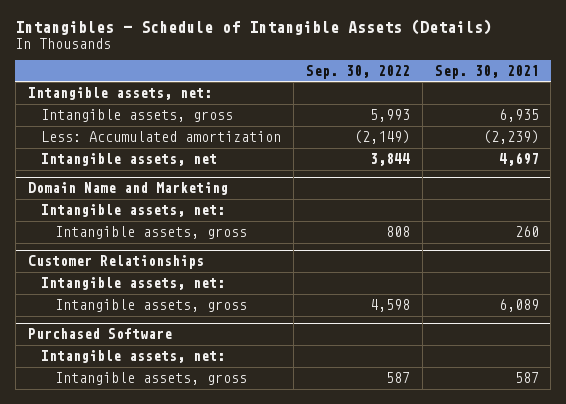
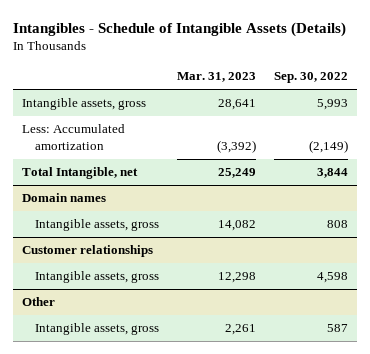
- | Sep. 30, 2022 | Sep. 30, 2021
+ | Mar. 31, 2023 | Sep. 30, 2022
- Intangible assets, net:
- Intangible assets, net | 3,844 | 4,697
- Domain Name and Marketing
- Intangible assets, net:
+ Total Intangible, net | 25,249 | 3,844
+ Domain names
- Customer Relationships
- Intangible assets, net:
+ Customer relationships
- Purchased Software
- Intangible assets, net:
+ Other

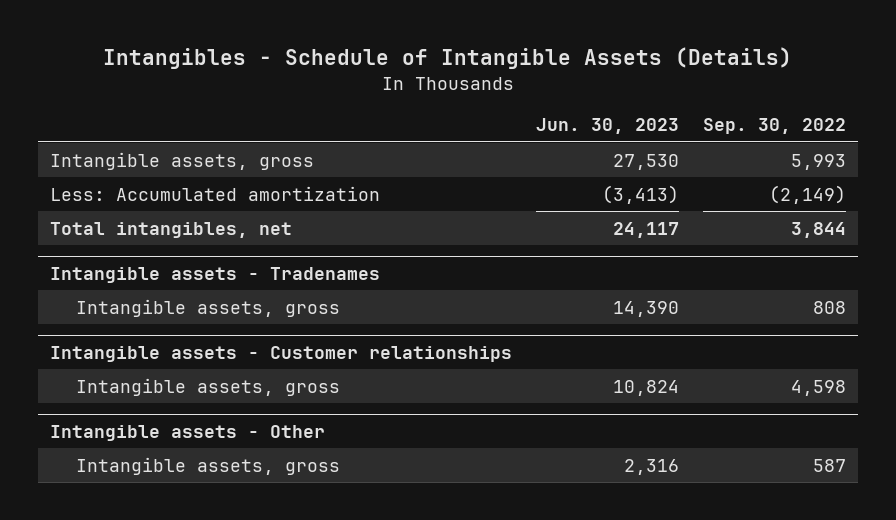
- | Mar. 31, 2023 | Sep. 30, 2022
+ | Jun. 30, 2023 | Sep. 30, 2022
- Total Intangible, net | 25,249 | 3,844
- Domain names
+ Total intangibles, net | 24,117 | 3,844
+ Intangible assets - Tradenames
- Customer relationships
+ Intangible assets - Customer relationships
- Other
+ Intangible assets - Other

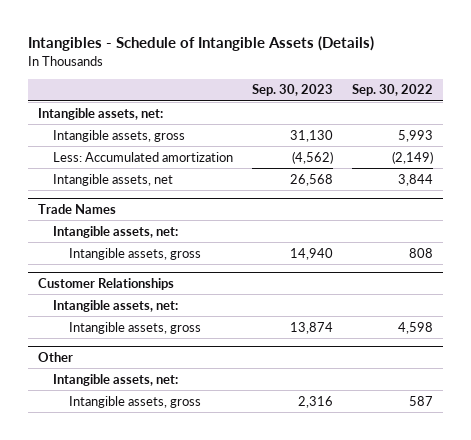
- | Jun. 30, 2023 | Sep. 30, 2022
+ | Sep. 30, 2023 | Sep. 30, 2022
+ Intangible assets, net:
- Total intangibles, net | 24,117 | 3,844
- Intangible assets - Tradenames
+ Intangible assets, net | 26,568 | 3,844
+ Trade Names
+ Intangible assets, net:
- Intangible assets - Customer relationships
+ Customer Relationships
+ Intangible assets, net:
- Intangible assets - Other
+ Other
+ Intangible assets, net:

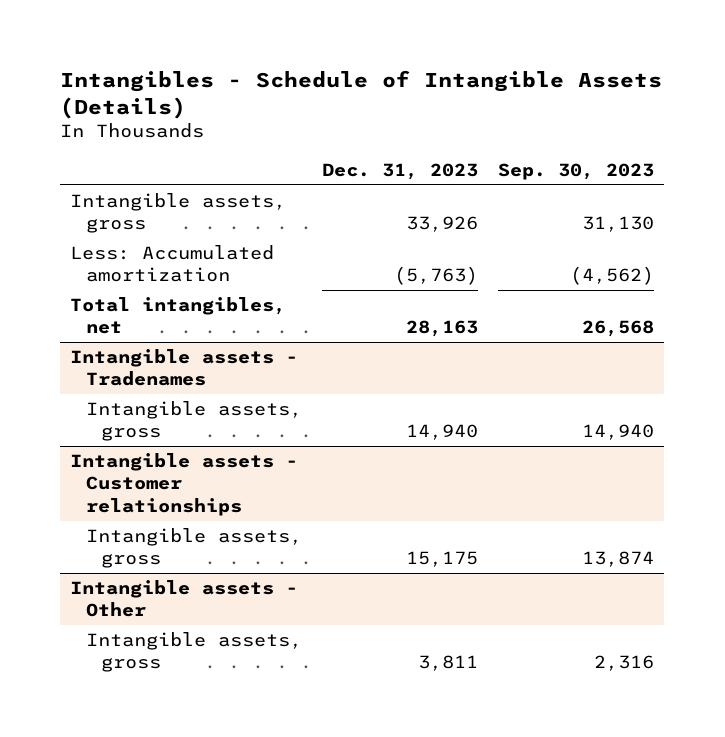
- | Sep. 30, 2023 | Sep. 30, 2022
+ | Dec. 31, 2023 | Sep. 30, 2023
- Intangible assets, net:
- Intangible assets, net | 26,568 | 3,844
- Trade Names
- Intangible assets, net:
+ Total intangibles, net | 28,163 | 26,568
+ Intangible assets - Tradenames
- Customer Relationships
- Intangible assets, net:
+ Intangible assets - Customer relationships
- Other
- Intangible assets, net:
+ Intangible assets - Other

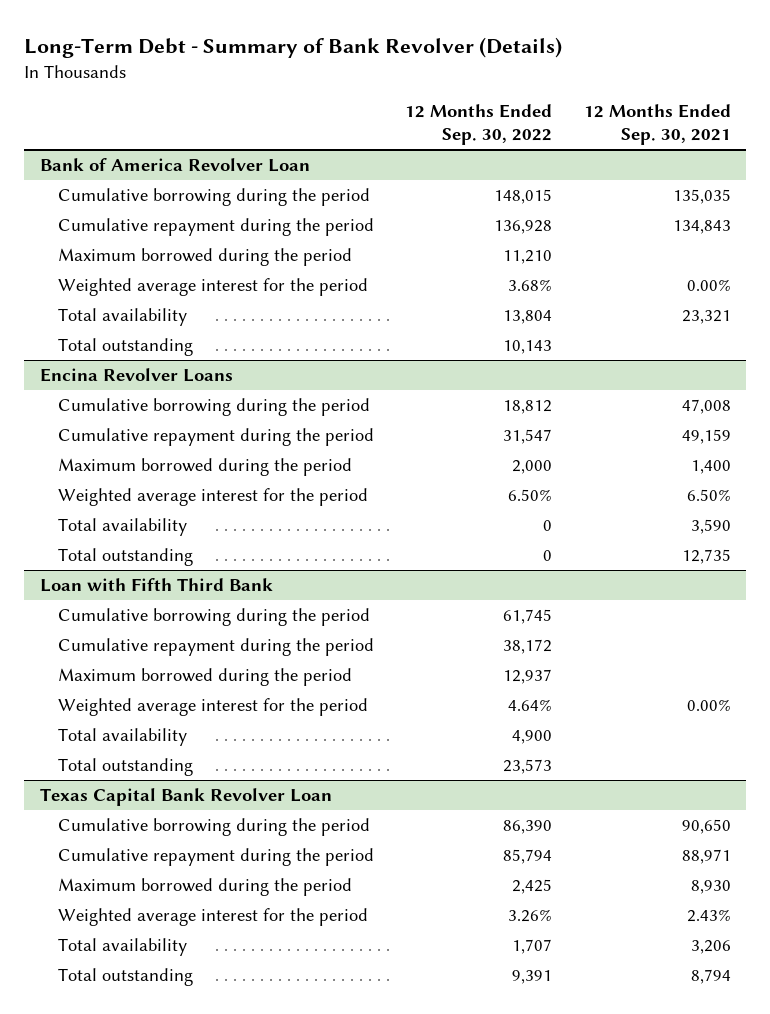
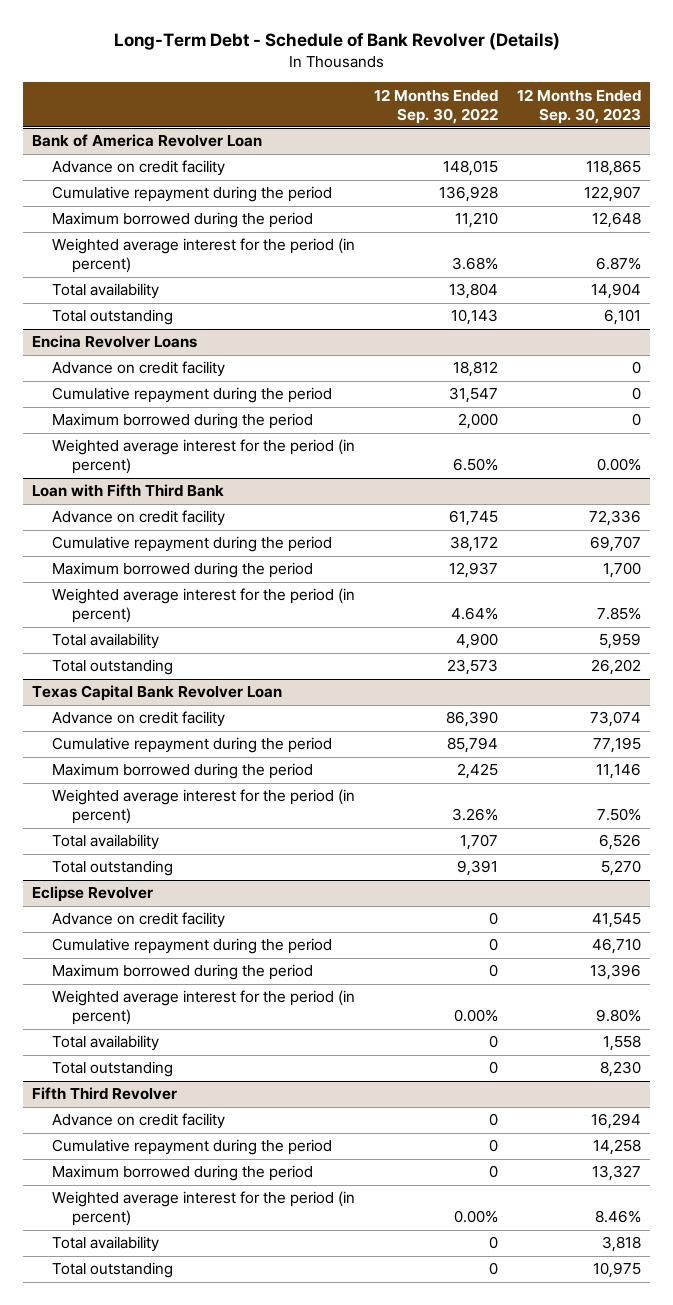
- Long-Term Debt - Summary of Bank Revolver (Details)
+ Long-Term Debt - Schedule of Bank Revolver (Details)
- | 12 Months Ended Sep. 30, 2022 | 12 Months Ended Sep. 30, 2021
+ | 12 Months Ended Sep. 30, 2022 | 12 Months Ended Sep. 30, 2023
@ Bank of America Revolver Loan
- Cumulative borrowing during the period | 148,015 | 135,035
+ Advance on credit facility | 148,015 | 118,865
- Weighted average interest for the period | 3.68% | 0.00%
+ Weighted average interest for the period (in percent) | 3.68% | 6.87%
@ Encina Revolver Loans
- Cumulative borrowing during the period | 18,812 | 47,008
+ Advance on credit facility | 18,812 | 0
- Weighted average interest for the period | 6.50% | 6.50%
- Total availability | 0 | 3,590
- Total outstanding | 0 | 12,735
+ Weighted average interest for the period (in percent) | 6.50% | 0.00%
@ Loan with Fifth Third Bank
- Cumulative borrowing during the period | 61,745 |
+ Advance on credit facility | 61,745 | 72,336
- Weighted average interest for the period | 4.64% | 0.00%
+ Weighted average interest for the period (in percent) | 4.64% | 7.85%
@ Texas Capital Bank Revolver Loan
- Cumulative borrowing during the period | 86,390 | 90,650
+ Advance on credit facility | 86,390 | 73,074
- Weighted average interest for the period | 3.26% | 2.43%
+ Weighted average interest for the period (in percent) | 3.26% | 7.50%
+ Eclipse Revolver
+ Advance on credit facility | 0 | 41,545
+ Cumulative repayment during the period | 0 | 46,710
+ Maximum borrowed during the period | 0 | 13,396
+ Weighted average interest for the period (in percent) | 0.00% | 9.80%
+ Total availability | 0 | 1,558
+ Total outstanding | 0 | 8,230
+ Fifth Third Revolver
+ Advance on credit facility | 0 | 16,294
+ Cumulative repayment during the period | 0 | 14,258
+ Maximum borrowed during the period | 0 | 13,327
+ Weighted average interest for the period (in percent) | 0.00% | 8.46%
+ Total availability | 0 | 3,818
+ Total outstanding | 0 | 10,975

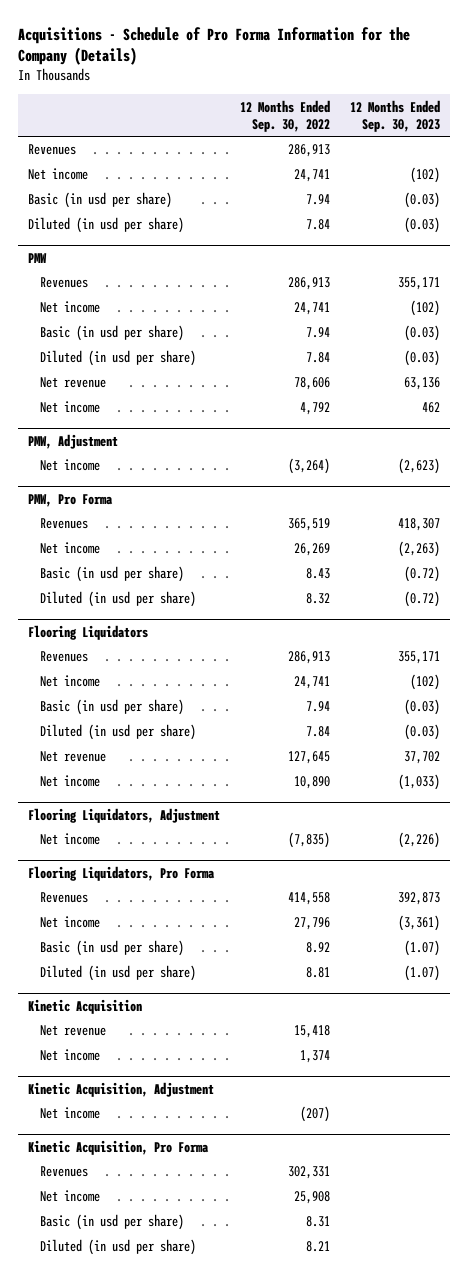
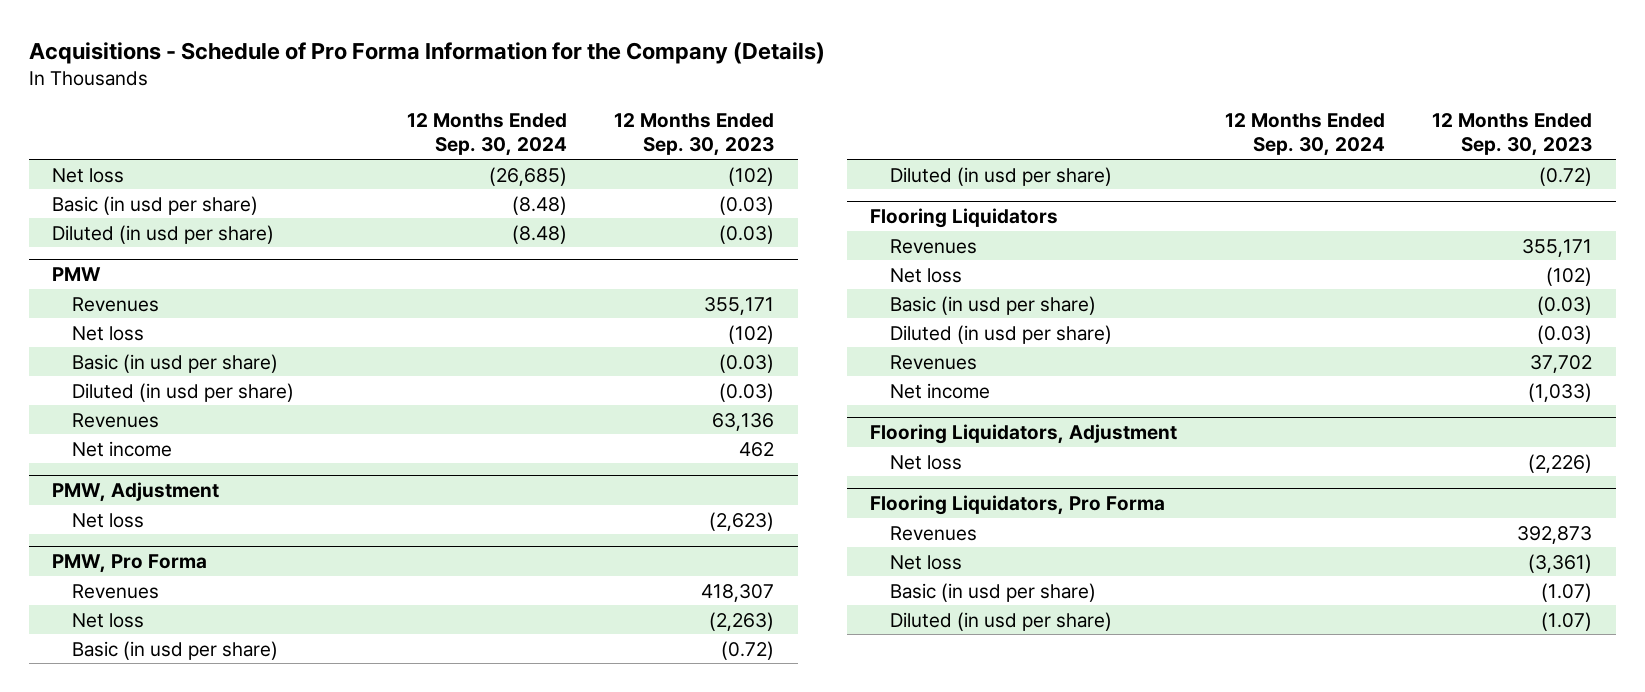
- | 12 Months Ended Sep. 30, 2022 | 12 Months Ended Sep. 30, 2023
+ | 12 Months Ended Sep. 30, 2024 | 12 Months Ended Sep. 30, 2023
- Revenues | 286,913 |
- Net income | 24,741 | (102)
+ Net loss | (26,685) | (102)
@ PMW
- Net income | 24,741 | (102)
+ Net loss | | (102)
- Net revenue | 78,606 | 63,136
+ Revenues | | 63,136
@ PMW, Adjustment
- Net income | (3,264) | (2,623)
+ Net loss | | (2,623)
@ PMW, Pro Forma
- Net income | 26,269 | (2,263)
+ Net loss | | (2,263)
@ Flooring Liquidators
- Net income | 24,741 | (102)
+ Net loss | | (102)
- Net revenue | 127,645 | 37,702
+ Revenues | | 37,702
@ Flooring Liquidators, Adjustment
- Net income | (7,835) | (2,226)
+ Net loss | | (2,226)
@ Flooring Liquidators, Pro Forma
- Net income | 27,796 | (3,361)
+ Net loss | | (3,361)
- Kinetic Acquisition
- Net revenue | 15,418 |
- Net income | 1,374 |
- Kinetic Acquisition, Adjustment
- Net income | (207) |
- Kinetic Acquisition, Pro Forma
- Revenues | 302,331 |
- Net income | 25,908 |
- Basic (in usd per share) | 8.31 |
- Diluted (in usd per share) | 8.21 |

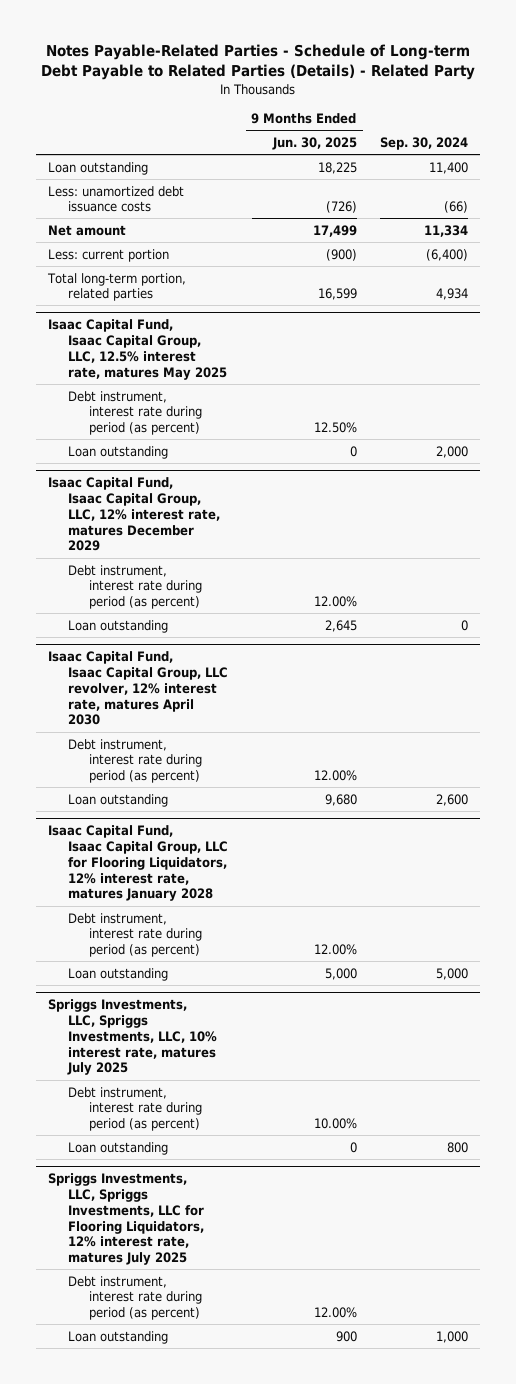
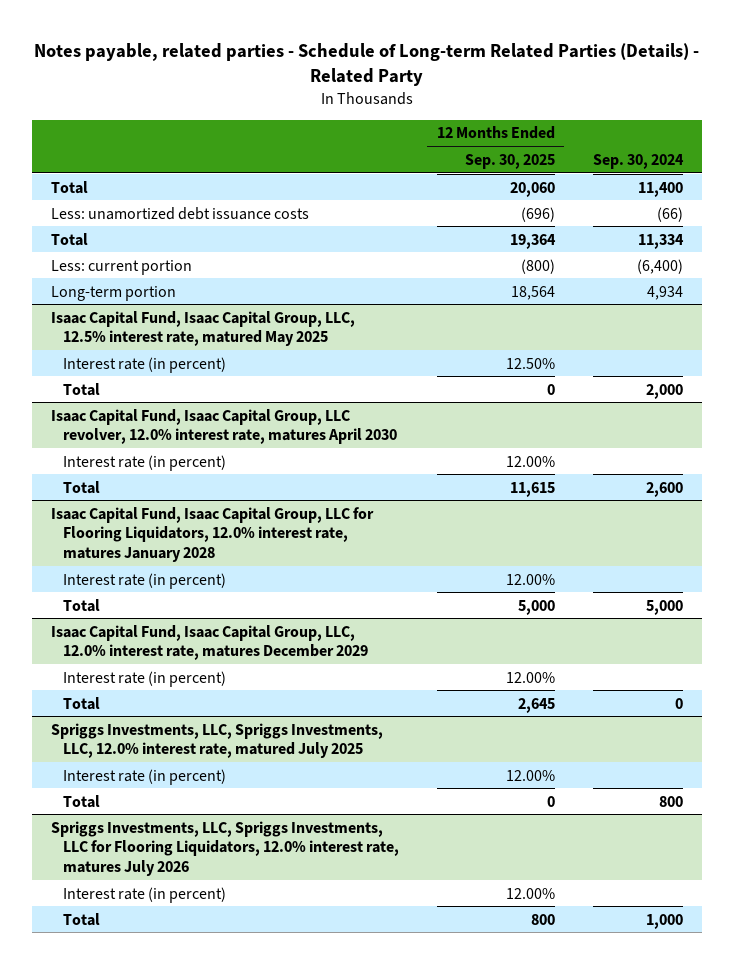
- Notes Payable-Related Parties - Schedule of Long-term Debt Payable to Related Parties (Details) - Related Party
+ Notes payable, related parties - Schedule of Long-term Related Parties (Details) - Related Party
- | 9 Months Ended Jun. 30, 2025 | Sep. 30, 2024
+ | 12 Months Ended Sep. 30, 2025 | Sep. 30, 2024
- Loan outstanding | 18,225 | 11,400
+ Total | 20,060 | 11,400
- Net amount | 17,499 | 11,334
+ Total | 19,364 | 11,334
- Total long-term portion, related parties | 16,599 | 4,934
- Isaac Capital Fund, Isaac Capital Group, LLC, 12.5% interest rate, matures May 2025
- Debt instrument, interest rate during period (as percent) | 12.50% |
- Loan outstanding | 0 | 2,000
- Isaac Capital Fund, Isaac Capital Group, LLC, 12% interest rate, matures December 2029
- Debt instrument, interest rate during period (as percent) | 12.00% |
- Loan outstanding | 2,645 | 0
- Isaac Capital Fund, Isaac Capital Group, LLC revolver, 12% interest rate, matures April 2030
- Debt instrument, interest rate during period (as percent) | 12.00% |
- Loan outstanding | 9,680 | 2,600
- Isaac Capital Fund, Isaac Capital Group, LLC for Flooring Liquidators, 12% interest rate, matures January 2028
- Debt instrument, interest rate during period (as percent) | 12.00% |
- Loan outstanding | 5,000 | 5,000
- Spriggs Investments, LLC, Spriggs Investments, LLC, 10% interest rate, matures July 2025
- Debt instrument, interest rate during period (as percent) | 10.00% |
- Loan outstanding | 0 | 800
- Spriggs Investments, LLC, Spriggs Investments, LLC for Flooring Liquidators, 12% interest rate, matures July 2025
- Debt instrument, interest rate during period (as percent) | 12.00% |
- Loan outstanding | 900 | 1,000
+ Long-term portion | 18,564 | 4,934
+ Isaac Capital Fund, Isaac Capital Group, LLC, 12.5% interest rate, matured May 2025
+ Interest rate (in percent) | 12.50% |
+ Total | 0 | 2,000
+ Isaac Capital Fund, Isaac Capital Group, LLC revolver, 12.0% interest rate, matures April 2030
+ Interest rate (in percent) | 12.00% |
+ Total | 11,615 | 2,600
+ Isaac Capital Fund, Isaac Capital Group, LLC for Flooring Liquidators, 12.0% interest rate, matures January 2028
+ Interest rate (in percent) | 12.00% |
+ Total | 5,000 | 5,000
+ Isaac Capital Fund, Isaac Capital Group, LLC, 12.0% interest rate, matures December 2029
+ Interest rate (in percent) | 12.00% |
+ Total | 2,645 | 0
+ Spriggs Investments, LLC, Spriggs Investments, LLC, 12.0% interest rate, matured July 2025
+ Interest rate (in percent) | 12.00% |
+ Total | 0 | 800
+ Spriggs Investments, LLC, Spriggs Investments, LLC for Flooring Liquidators, 12.0% interest rate, matures July 2026
+ Interest rate (in percent) | 12.00% |
+ Total | 800 | 1,000

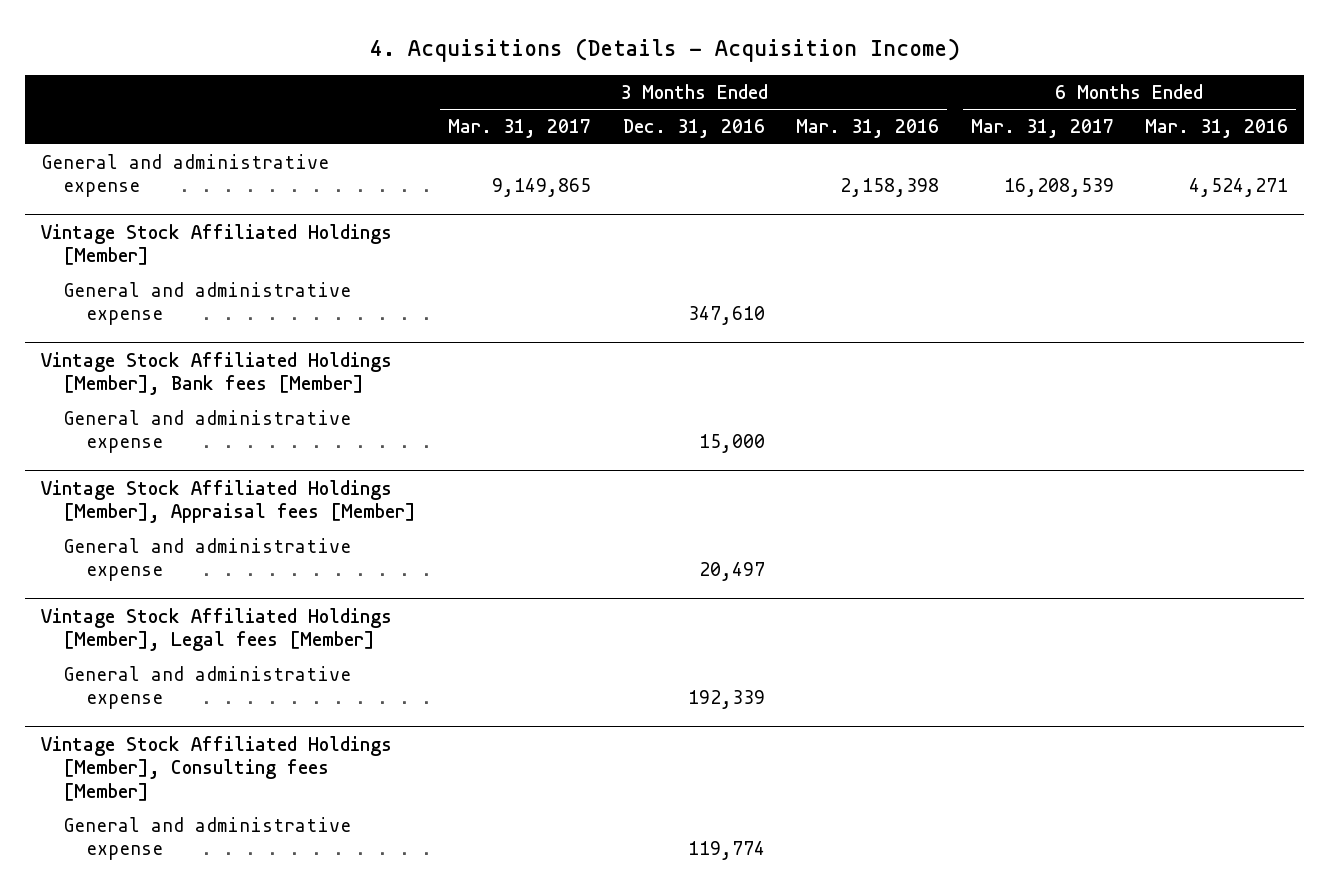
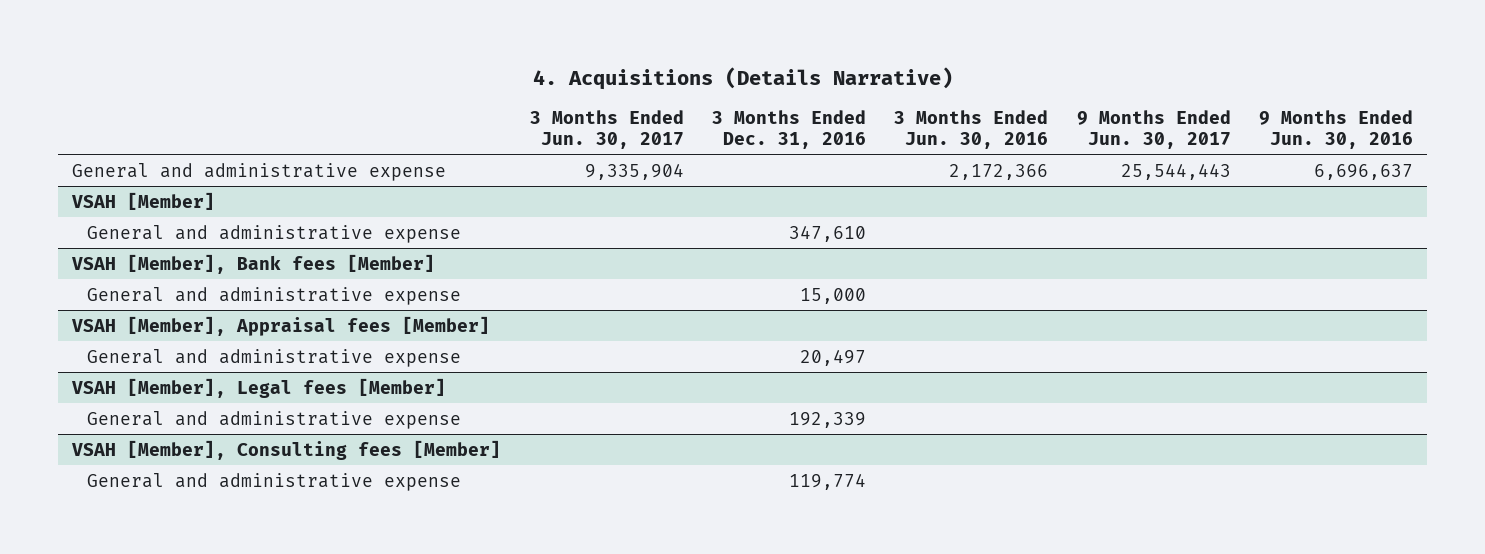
- 4. Acquisitions (Details - Acquisition Income)
+ 4. Acquisitions (Details Narrative)
- | 3 Months Ended Mar. 31, 2017 | 3 Months Ended Dec. 31, 2016 | 3 Months Ended Mar. 31, 2016 | 6 Months Ended Mar. 31, 2017 | 6 Months Ended Mar. 31, 2016
+ | 3 Months Ended Jun. 30, 2017 | 3 Months Ended Dec. 31, 2016 | 3 Months Ended Jun. 30, 2016 | 9 Months Ended Jun. 30, 2017 | 9 Months Ended Jun. 30, 2016
- Vintage Stock Affiliated Holdings [Member]
+ VSAH [Member]
- Vintage Stock Affiliated Holdings [Member], Bank fees [Member]
+ VSAH [Member], Bank fees [Member]
- Vintage Stock Affiliated Holdings [Member], Appraisal fees [Member]
+ VSAH [Member], Appraisal fees [Member]
- Vintage Stock Affiliated Holdings [Member], Legal fees [Member]
+ VSAH [Member], Legal fees [Member]
- Vintage Stock Affiliated Holdings [Member], Consulting fees [Member]
+ VSAH [Member], Consulting fees [Member]

